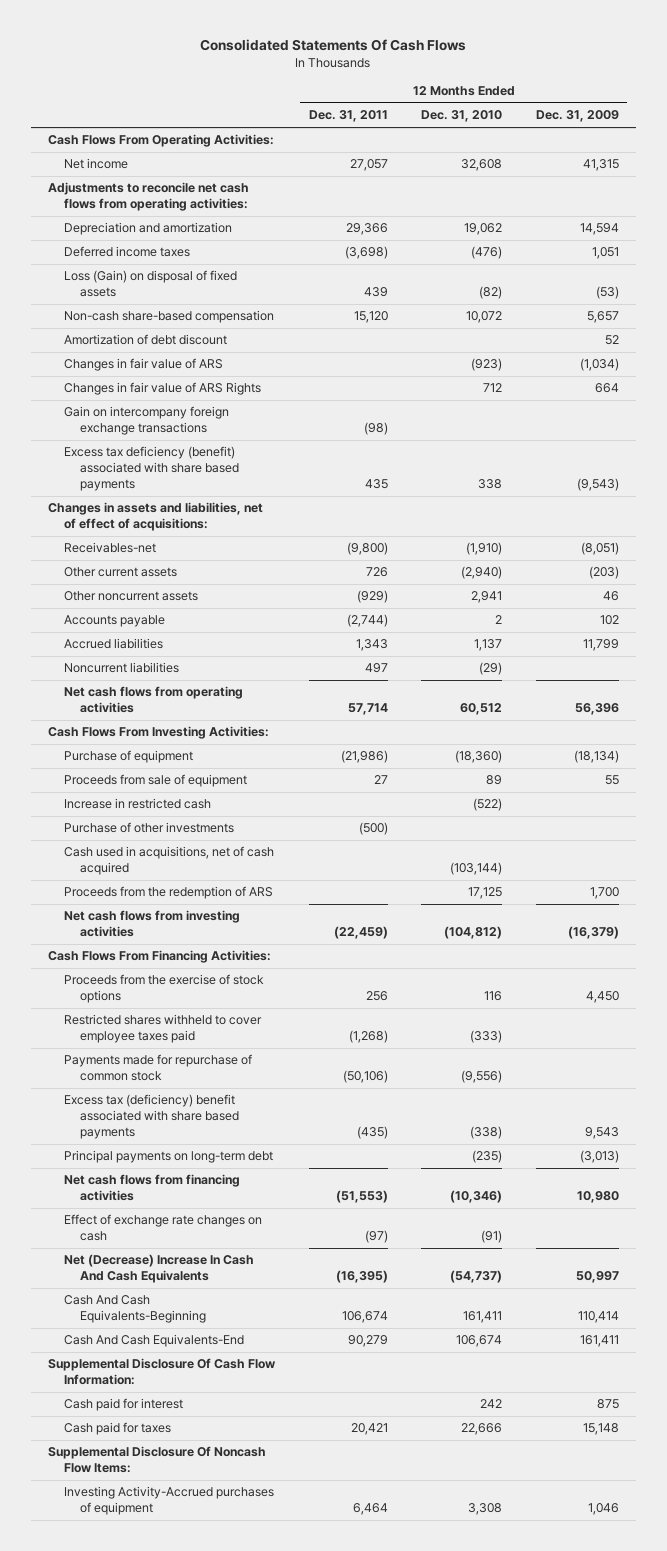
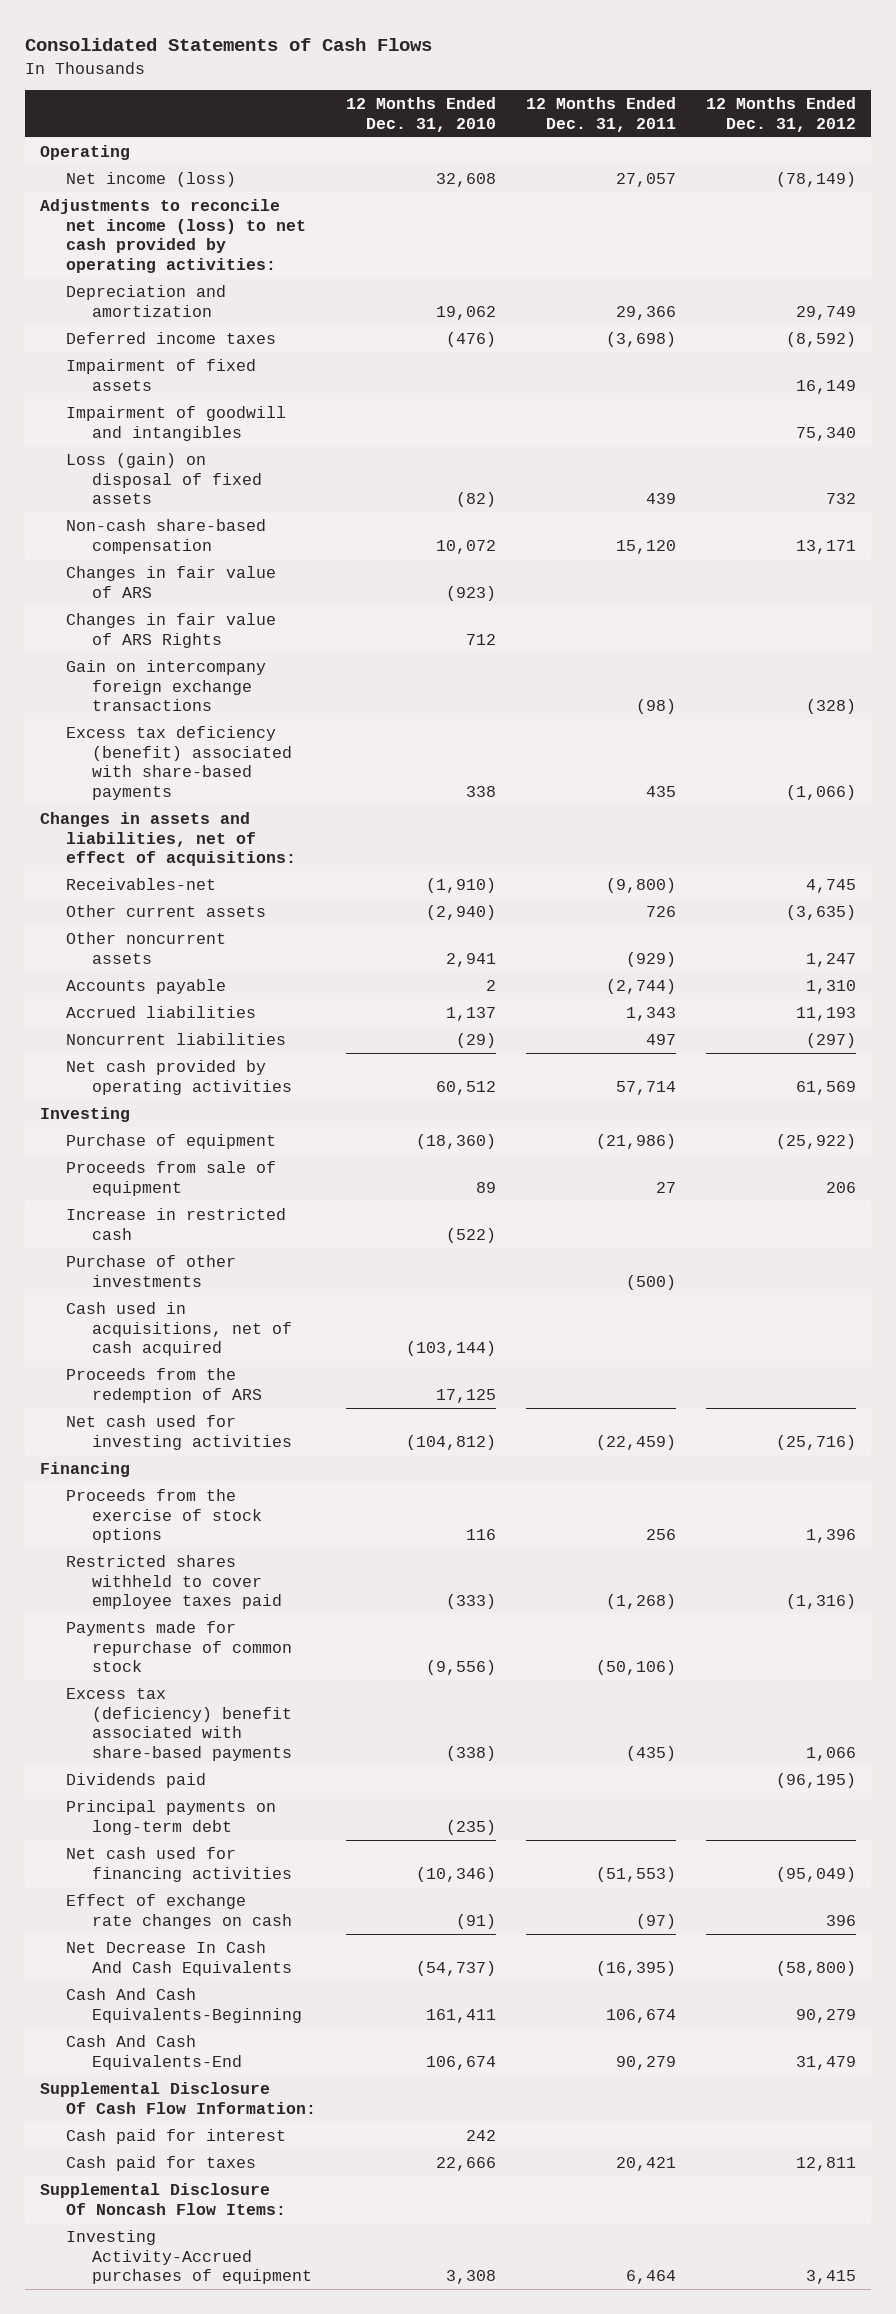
- Consolidated Statements Of Cash Flows
+ Consolidated Statements of Cash Flows
- | 12 Months Ended Dec. 31, 2011 | 12 Months Ended Dec. 31, 2010 | 12 Months Ended Dec. 31, 2009
+ | 12 Months Ended Dec. 31, 2010 | 12 Months Ended Dec. 31, 2011 | 12 Months Ended Dec. 31, 2012
- Cash Flows From Operating Activities:
- Net income | 27,057 | 32,608 | 41,315
- Adjustments to reconcile net cash flows from operating activities:
+ Operating
+ Net income (loss) | 32,608 | 27,057 | (78,149)
+ Adjustments to reconcile net income (loss) to net cash provided by operating activities:
- Loss (Gain) on disposal of fixed assets | 439 | (82) | (53)
+ Impairment of fixed assets | | | 16,149
+ Impairment of goodwill and intangibles | | | 75,340
+ Loss (gain) on disposal of fixed assets | (82) | 439 | 732
- Amortization of debt discount | | | 52
- Excess tax deficiency (benefit) associated with share based payments | 435 | 338 | (9,543)
+ Excess tax deficiency (benefit) associated with share-based payments | 338 | 435 | (1,066)
- Net cash flows from operating activities | 57,714 | 60,512 | 56,396
- Cash Flows From Investing Activities:
+ Net cash provided by operating activities | 60,512 | 57,714 | 61,569
+ Investing
- Net cash flows from investing activities | (22,459) | (104,812) | (16,379)
- Cash Flows From Financing Activities:
+ Net cash used for investing activities | (104,812) | (22,459) | (25,716)
+ Financing
- Excess tax (deficiency) benefit associated with share based payments | (435) | (338) | 9,543
+ Excess tax (deficiency) benefit associated with share-based payments | (338) | (435) | 1,066
+ Dividends paid | | | (96,195)
- Net cash flows from financing activities | (51,553) | (10,346) | 10,980
+ Net cash used for financing activities | (10,346) | (51,553) | (95,049)
- Net (Decrease) Increase In Cash And Cash Equivalents | (16,395) | (54,737) | 50,997
+ Net Decrease In Cash And Cash Equivalents | (54,737) | (16,395) | (58,800)

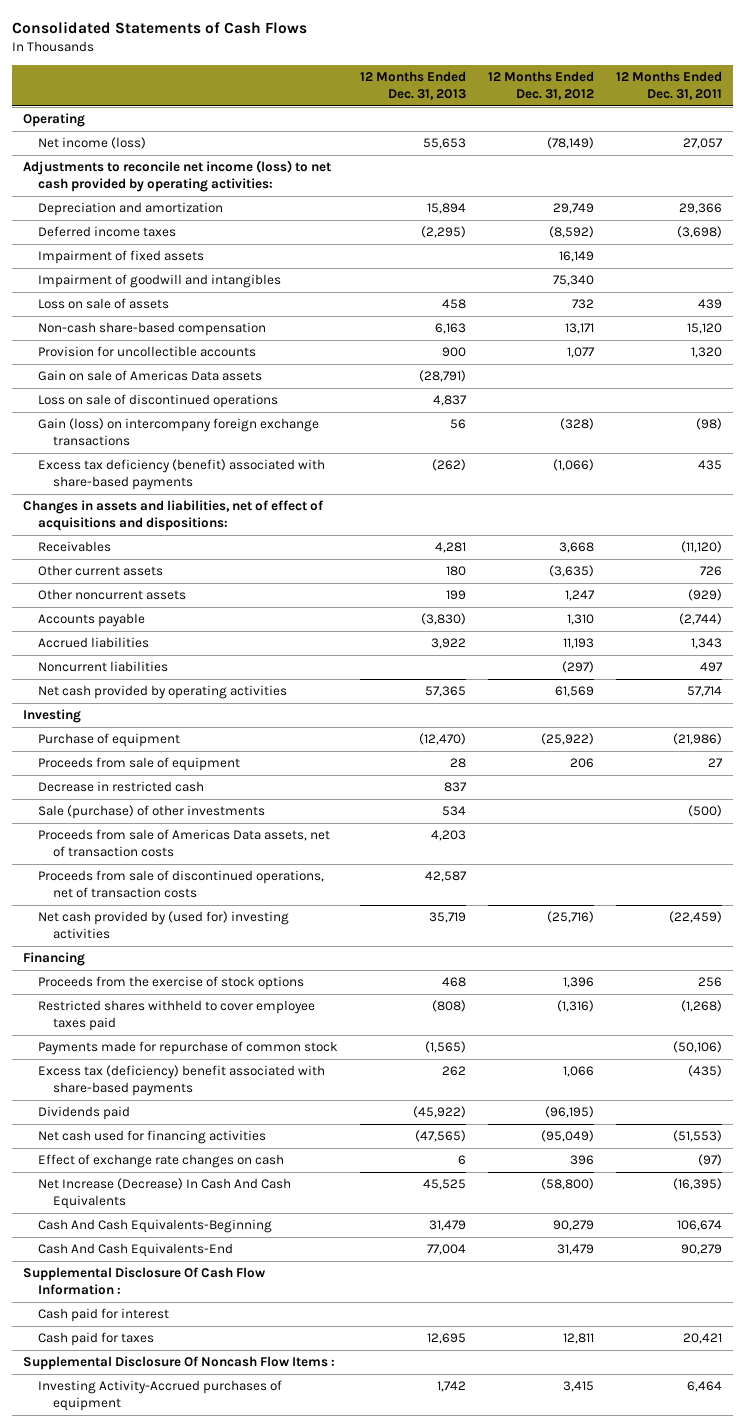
- | 12 Months Ended Dec. 31, 2010 | 12 Months Ended Dec. 31, 2011 | 12 Months Ended Dec. 31, 2012
+ | 12 Months Ended Dec. 31, 2013 | 12 Months Ended Dec. 31, 2012 | 12 Months Ended Dec. 31, 2011
- Loss (gain) on disposal of fixed assets | (82) | 439 | 732
+ Loss on sale of assets | 458 | 732 | 439
- Changes in fair value of ARS | (923) | |
- Changes in fair value of ARS Rights | 712 | |
- Gain on intercompany foreign exchange transactions | | (98) | (328)
+ Provision for uncollectible accounts | 900 | 1,077 | 1,320
+ Gain on sale of Americas Data assets | (28,791) | |
+ Loss on sale of discontinued operations | 4,837 | |
+ Gain (loss) on intercompany foreign exchange transactions | 56 | (328) | (98)
- Changes in assets and liabilities, net of effect of acquisitions:
- Receivables-net | (1,910) | (9,800) | 4,745
+ Changes in assets and liabilities, net of effect of acquisitions and dispositions:
+ Receivables | 4,281 | 3,668 | (11,120)
- Increase in restricted cash | (522) | |
- Purchase of other investments | | (500) |
- Cash used in acquisitions, net of cash acquired | (103,144) | |
- Proceeds from the redemption of ARS | 17,125 | |
- Net cash used for investing activities | (104,812) | (22,459) | (25,716)
+ Decrease in restricted cash | 837 | |
+ Sale (purchase) of other investments | 534 | | (500)
+ Proceeds from sale of Americas Data assets, net of transaction costs | 4,203 | |
+ Proceeds from sale of discontinued operations, net of transaction costs | 42,587 | |
+ Net cash provided by (used for) investing activities | 35,719 | (25,716) | (22,459)
- Principal payments on long-term debt | (235) | |
- Net Decrease In Cash And Cash Equivalents | (54,737) | (16,395) | (58,800)
+ Net Increase (Decrease) In Cash And Cash Equivalents | 45,525 | (58,800) | (16,395)
- Supplemental Disclosure Of Cash Flow Information:
+ Supplemental Disclosure Of Cash Flow Information :
- Supplemental Disclosure Of Noncash Flow Items:
+ Supplemental Disclosure Of Noncash Flow Items :

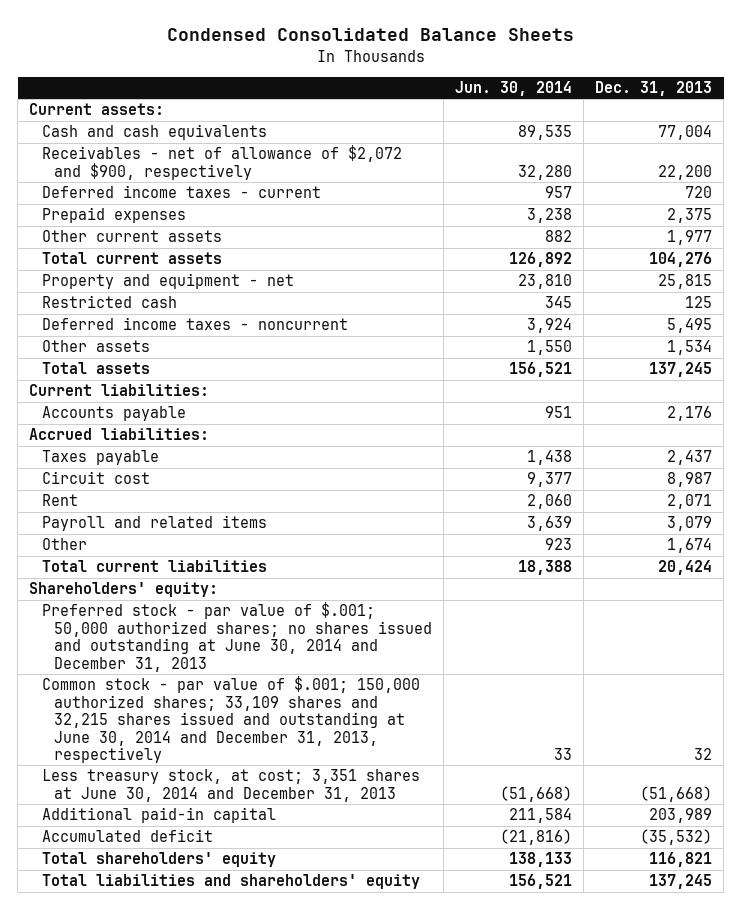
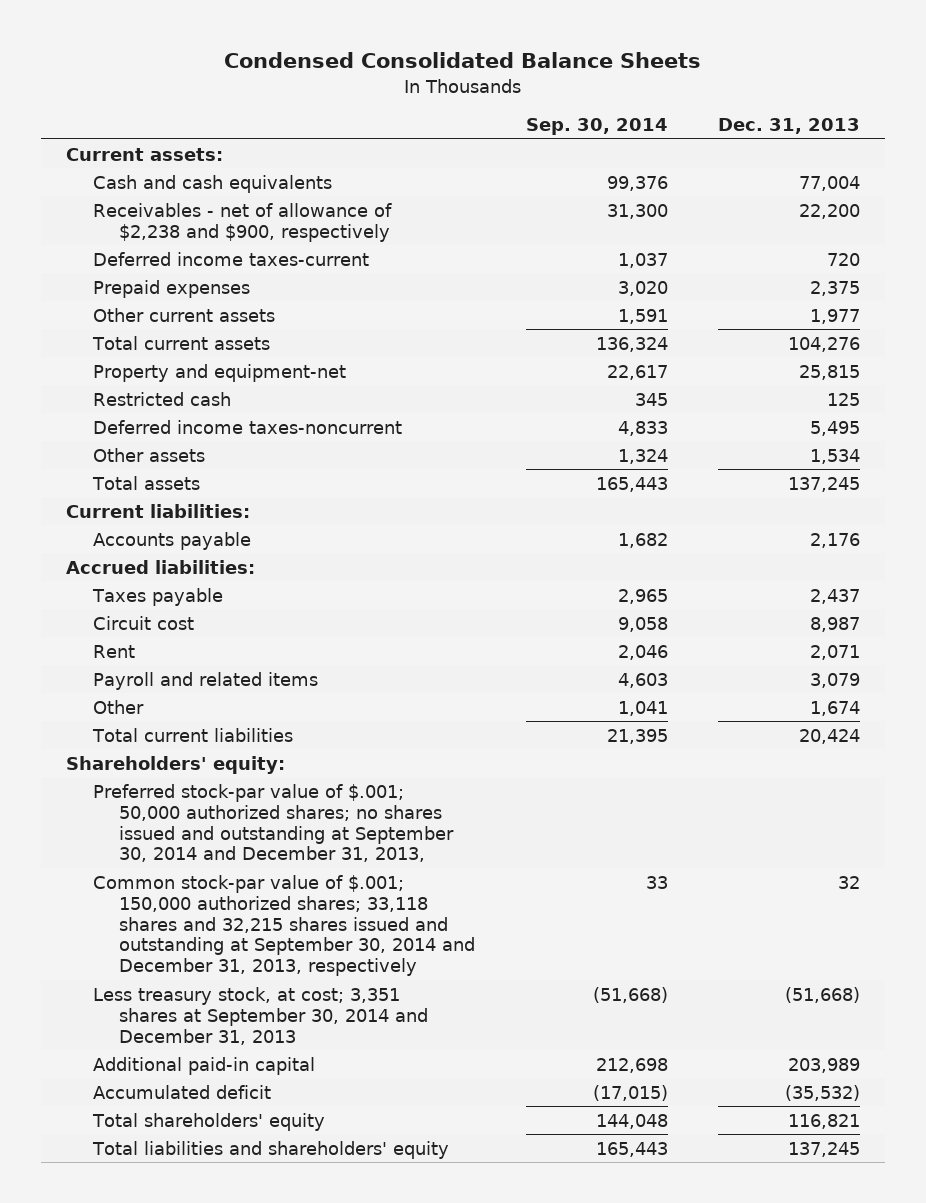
- | Jun. 30, 2014 | Dec. 31, 2013
+ | Sep. 30, 2014 | Dec. 31, 2013
- Receivables - net of allowance of $2,072 and $900, respectively | 32,280 | 22,200
- Deferred income taxes - current | 957 | 720
+ Receivables - net of allowance of $2,238 and $900, respectively | 31,300 | 22,200
+ Deferred income taxes-current | 1,037 | 720
- Property and equipment - net | 23,810 | 25,815
+ Property and equipment-net | 22,617 | 25,815
- Deferred income taxes - noncurrent | 3,924 | 5,495
+ Deferred income taxes-noncurrent | 4,833 | 5,495
- Preferred stock - par value of $.001; 50,000 authorized shares; no shares issued and outstanding at June 30, 2014 and December 31, 2013
- Common stock - par value of $.001; 150,000 authorized shares; 33,109 shares and 32,215 shares issued and outstanding at June 30, 2014 and December 31, 2013, respectively | 33 | 32
- Less treasury stock, at cost; 3,351 shares at June 30, 2014 and December 31, 2013 | (51,668) | (51,668)
+ Preferred stock-par value of $.001; 50,000 authorized shares; no shares issued and outstanding at September 30, 2014 and December 31, 2013,
+ Common stock-par value of $.001; 150,000 authorized shares; 33,118 shares and 32,215 shares issued and outstanding at September 30, 2014 and December 31, 2013, respectively | 33 | 32
+ Less treasury stock, at cost; 3,351 shares at September 30, 2014 and December 31, 2013 | (51,668) | (51,668)

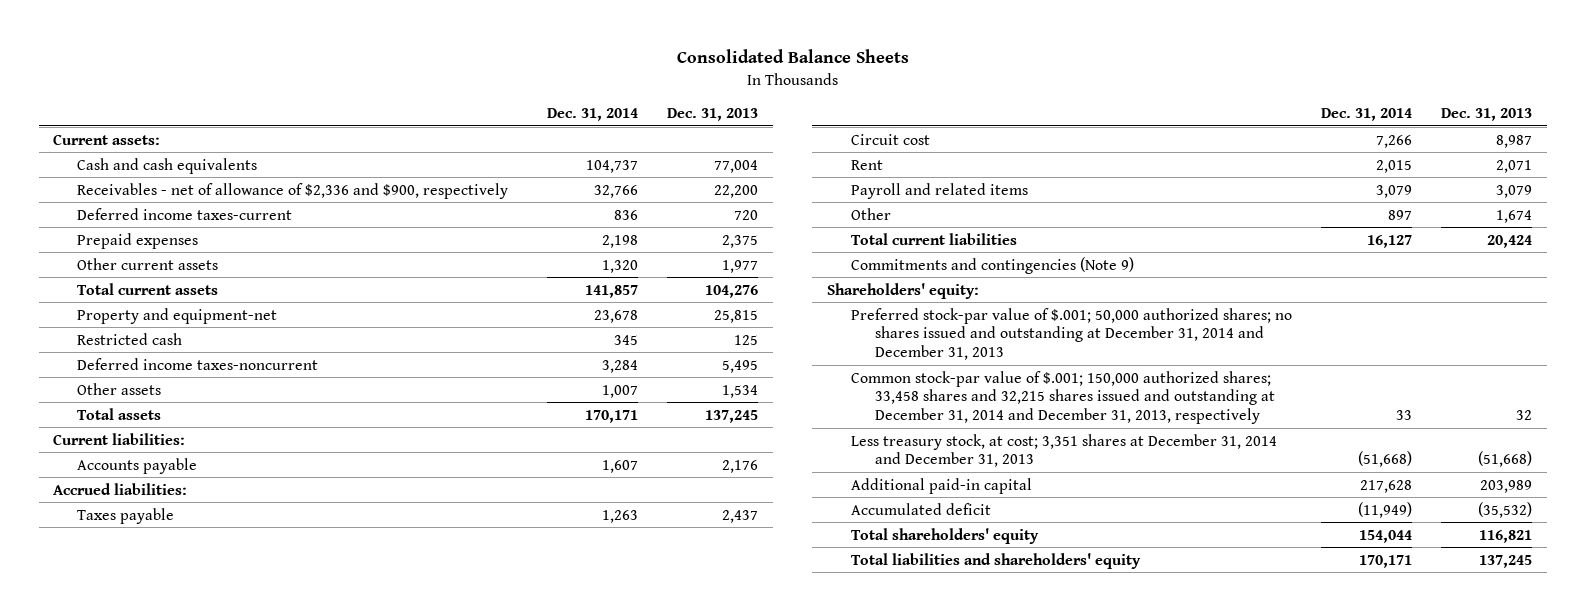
- Condensed Consolidated Balance Sheets
+ Consolidated Balance Sheets
- | Sep. 30, 2014 | Dec. 31, 2013
+ | Dec. 31, 2014 | Dec. 31, 2013
- Receivables - net of allowance of $2,238 and $900, respectively | 31,300 | 22,200
+ Receivables - net of allowance of $2,336 and $900, respectively | 32,766 | 22,200
+ Commitments and contingencies (Note 9)
- Preferred stock-par value of $.001; 50,000 authorized shares; no shares issued and outstanding at September 30, 2014 and December 31, 2013,
- Common stock-par value of $.001; 150,000 authorized shares; 33,118 shares and 32,215 shares issued and outstanding at September 30, 2014 and December 31, 2013, respectively | 33 | 32
- Less treasury stock, at cost; 3,351 shares at September 30, 2014 and December 31, 2013 | (51,668) | (51,668)
+ Preferred stock-par value of $.001; 50,000 authorized shares; no shares issued and outstanding at December 31, 2014 and December 31, 2013
+ Common stock-par value of $.001; 150,000 authorized shares; 33,458 shares and 32,215 shares issued and outstanding at December 31, 2014 and December 31, 2013, respectively | 33 | 32
+ Less treasury stock, at cost; 3,351 shares at December 31, 2014 and December 31, 2013 | (51,668) | (51,668)

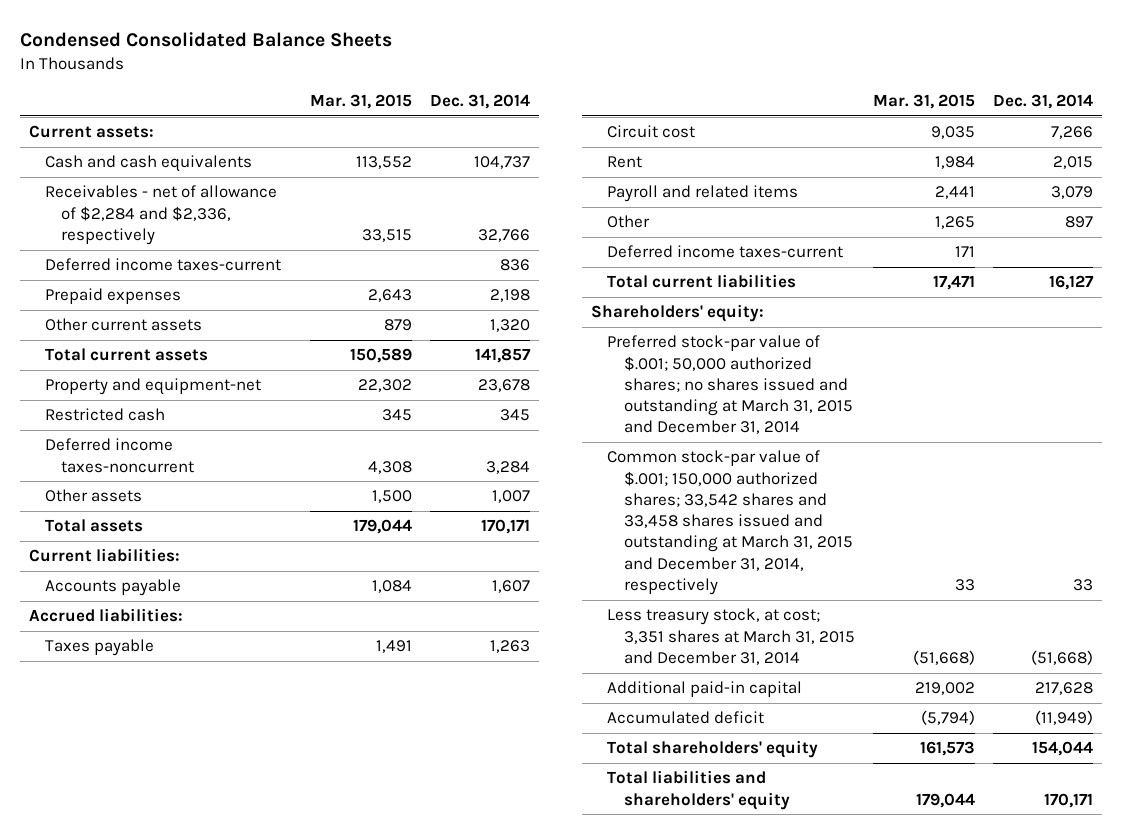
- Consolidated Balance Sheets
+ Condensed Consolidated Balance Sheets
- | Dec. 31, 2014 | Dec. 31, 2013
+ | Mar. 31, 2015 | Dec. 31, 2014
- Receivables - net of allowance of $2,336 and $900, respectively | 32,766 | 22,200
+ Receivables - net of allowance of $2,284 and $2,336, respectively | 33,515 | 32,766
+ Deferred income taxes-current | 171 |
- Commitments and contingencies (Note 9)
- Preferred stock-par value of $.001; 50,000 authorized shares; no shares issued and outstanding at December 31, 2014 and December 31, 2013
- Common stock-par value of $.001; 150,000 authorized shares; 33,458 shares and 32,215 shares issued and outstanding at December 31, 2014 and December 31, 2013, respectively | 33 | 32
- Less treasury stock, at cost; 3,351 shares at December 31, 2014 and December 31, 2013 | (51,668) | (51,668)
+ Preferred stock-par value of $.001; 50,000 authorized shares; no shares issued and outstanding at March 31, 2015 and December 31, 2014
+ Common stock-par value of $.001; 150,000 authorized shares; 33,542 shares and 33,458 shares issued and outstanding at March 31, 2015 and December 31, 2014, respectively | 33 | 33
+ Less treasury stock, at cost; 3,351 shares at March 31, 2015 and December 31, 2014 | (51,668) | (51,668)

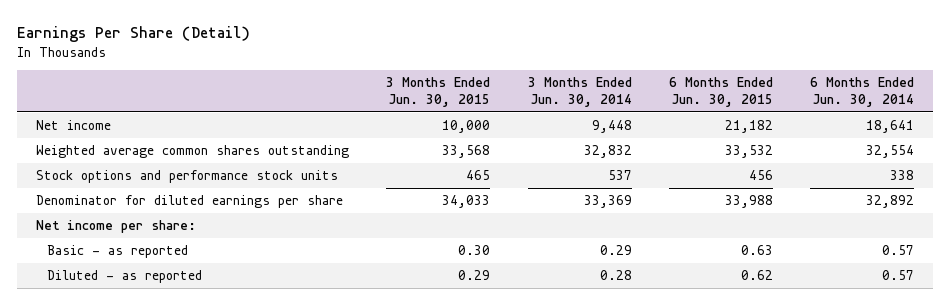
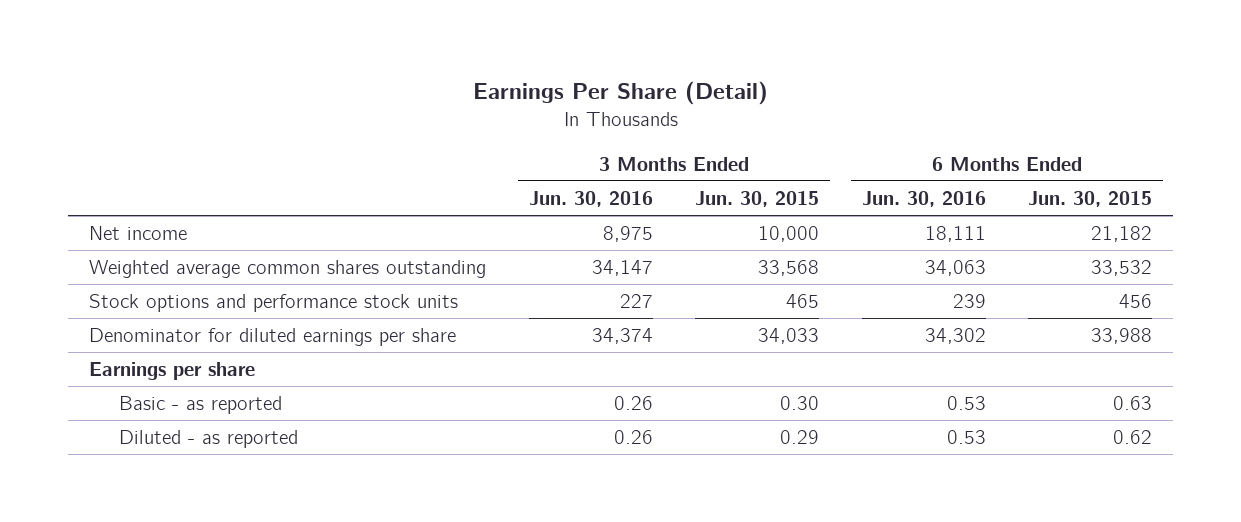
- | 3 Months Ended Jun. 30, 2015 | 3 Months Ended Jun. 30, 2014 | 6 Months Ended Jun. 30, 2015 | 6 Months Ended Jun. 30, 2014
+ | 3 Months Ended Jun. 30, 2016 | 3 Months Ended Jun. 30, 2015 | 6 Months Ended Jun. 30, 2016 | 6 Months Ended Jun. 30, 2015
- Net income per share:
+ Earnings per share

